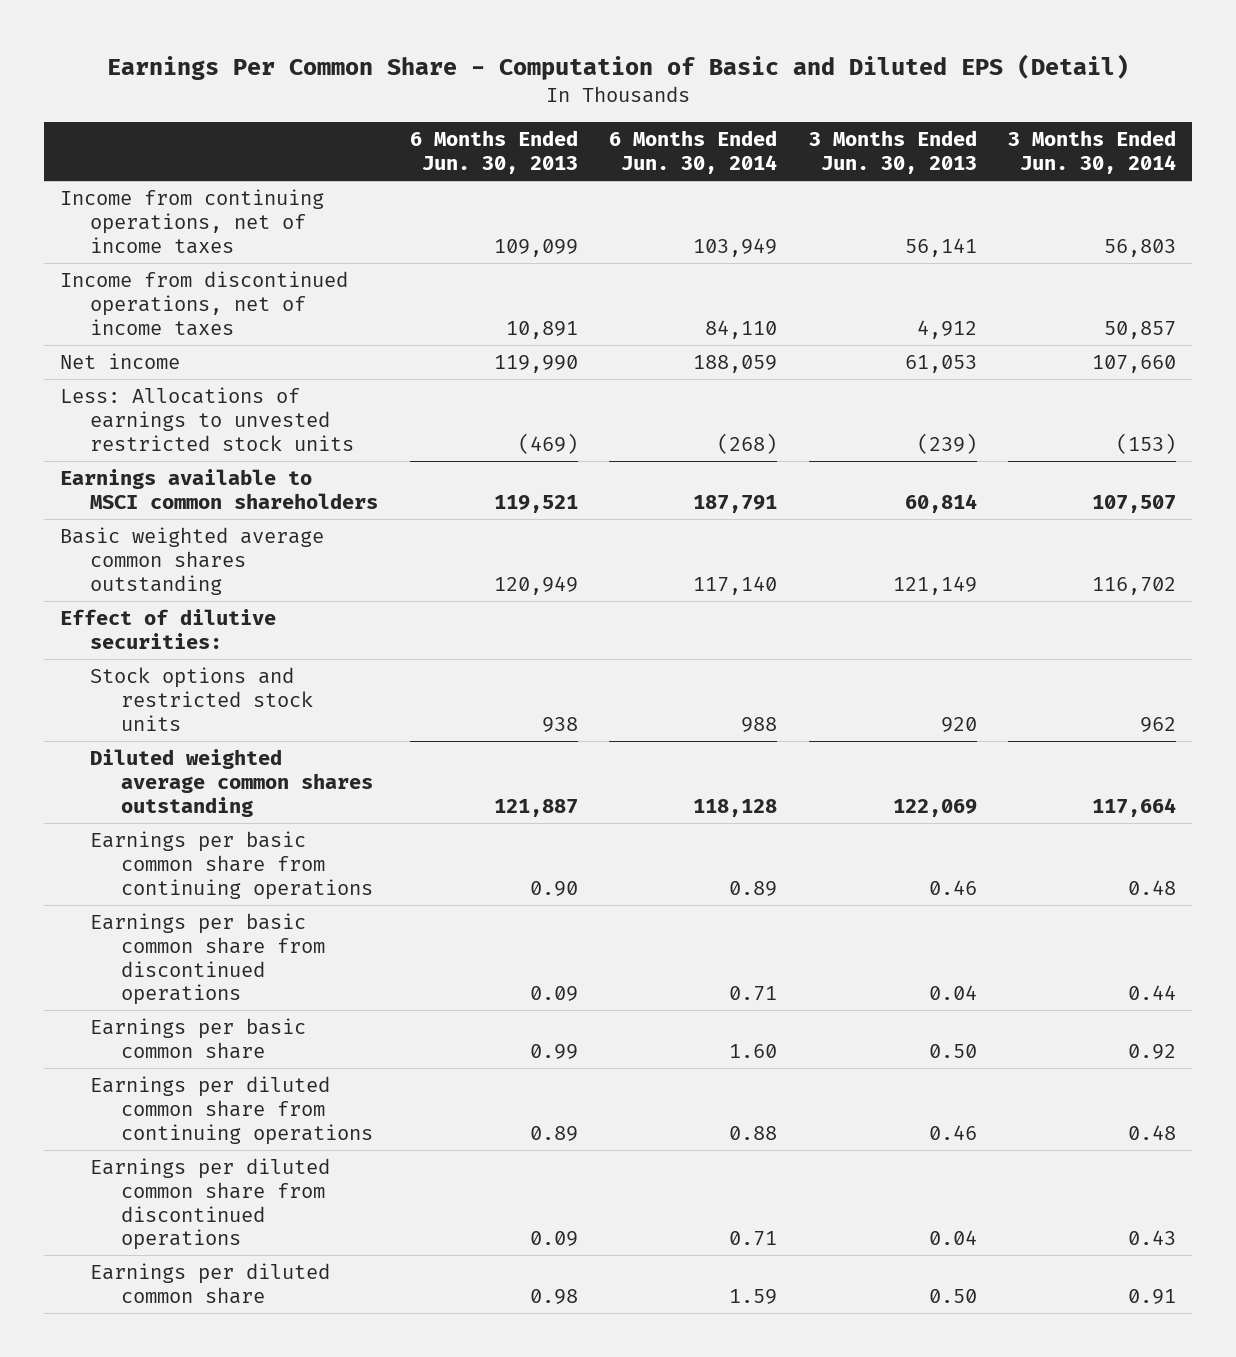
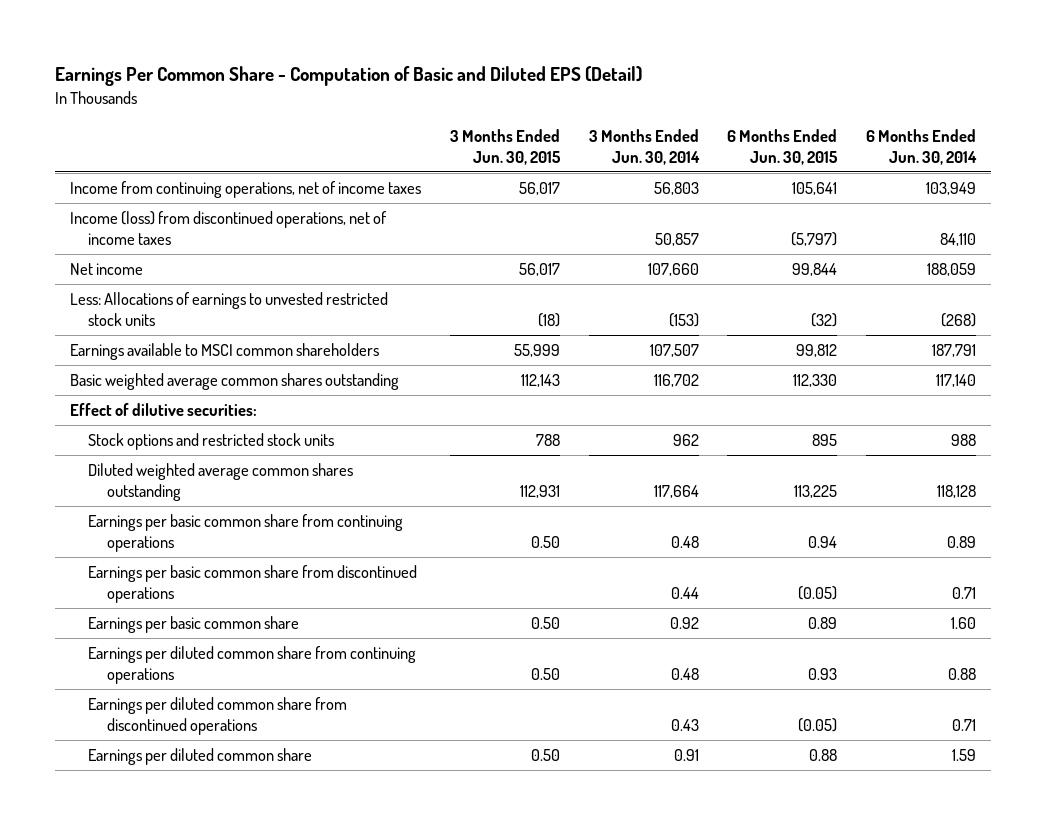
- | 6 Months Ended Jun. 30, 2013 | 6 Months Ended Jun. 30, 2014 | 3 Months Ended Jun. 30, 2013 | 3 Months Ended Jun. 30, 2014
+ | 3 Months Ended Jun. 30, 2015 | 3 Months Ended Jun. 30, 2014 | 6 Months Ended Jun. 30, 2015 | 6 Months Ended Jun. 30, 2014
- Income from discontinued operations, net of income taxes | 10,891 | 84,110 | 4,912 | 50,857
+ Income (loss) from discontinued operations, net of income taxes | | 50,857 | (5,797) | 84,110

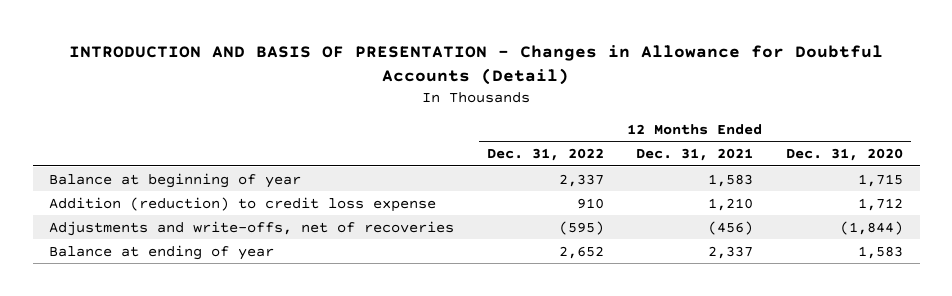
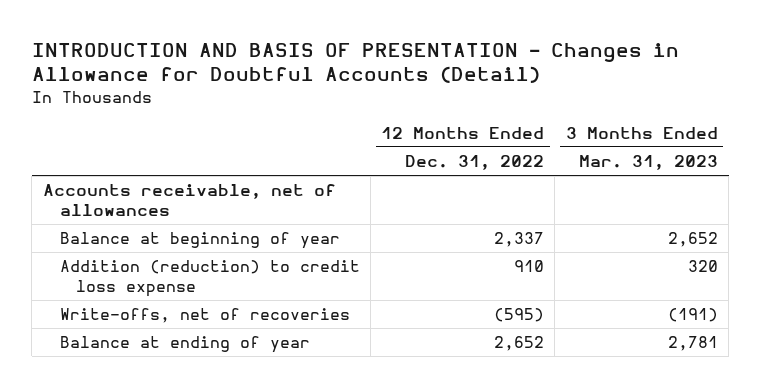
- | 12 Months Ended Dec. 31, 2022 | 12 Months Ended Dec. 31, 2021 | 12 Months Ended Dec. 31, 2020
+ | 12 Months Ended Dec. 31, 2022 | 3 Months Ended Mar. 31, 2023
+ Accounts receivable, net of allowances
- Adjustments and write-offs, net of recoveries | (595) | (456) | (1,844)
+ Write-offs, net of recoveries | (595) | (191)

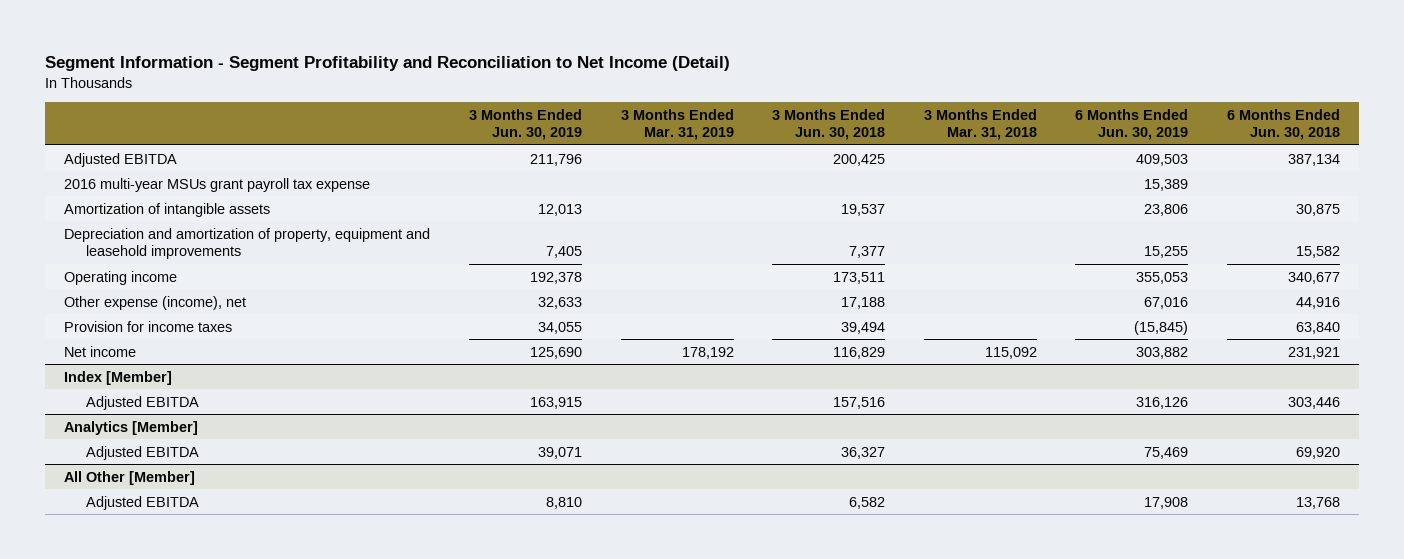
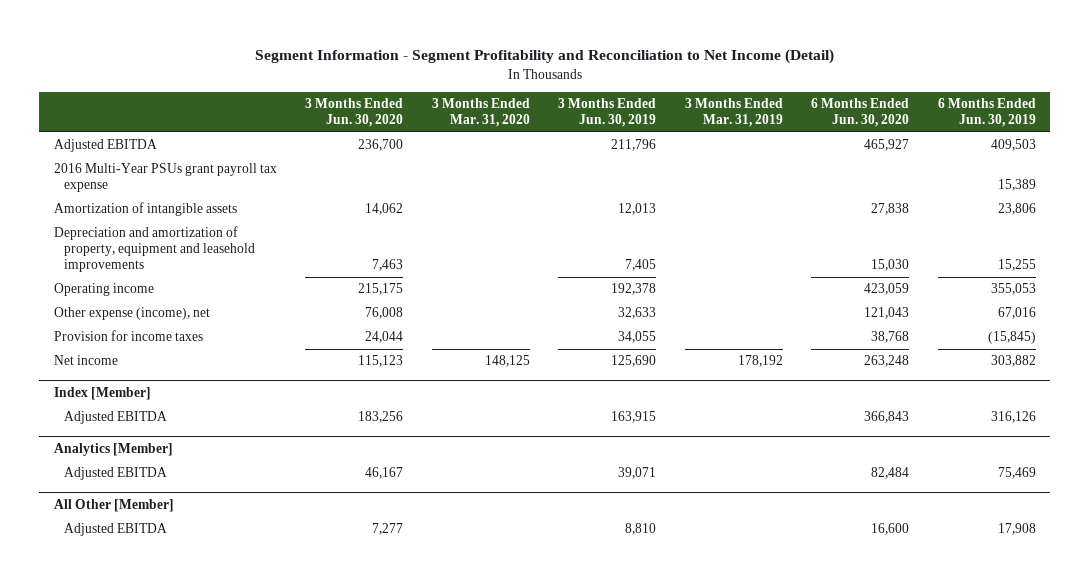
- | 3 Months Ended Jun. 30, 2019 | 3 Months Ended Mar. 31, 2019 | 3 Months Ended Jun. 30, 2018 | 3 Months Ended Mar. 31, 2018 | 6 Months Ended Jun. 30, 2019 | 6 Months Ended Jun. 30, 2018
+ | 3 Months Ended Jun. 30, 2020 | 3 Months Ended Mar. 31, 2020 | 3 Months Ended Jun. 30, 2019 | 3 Months Ended Mar. 31, 2019 | 6 Months Ended Jun. 30, 2020 | 6 Months Ended Jun. 30, 2019
- 2016 multi-year MSUs grant payroll tax expense | | | | | 15,389 |
+ 2016 Multi-Year PSUs grant payroll tax expense | | | | | | 15,389

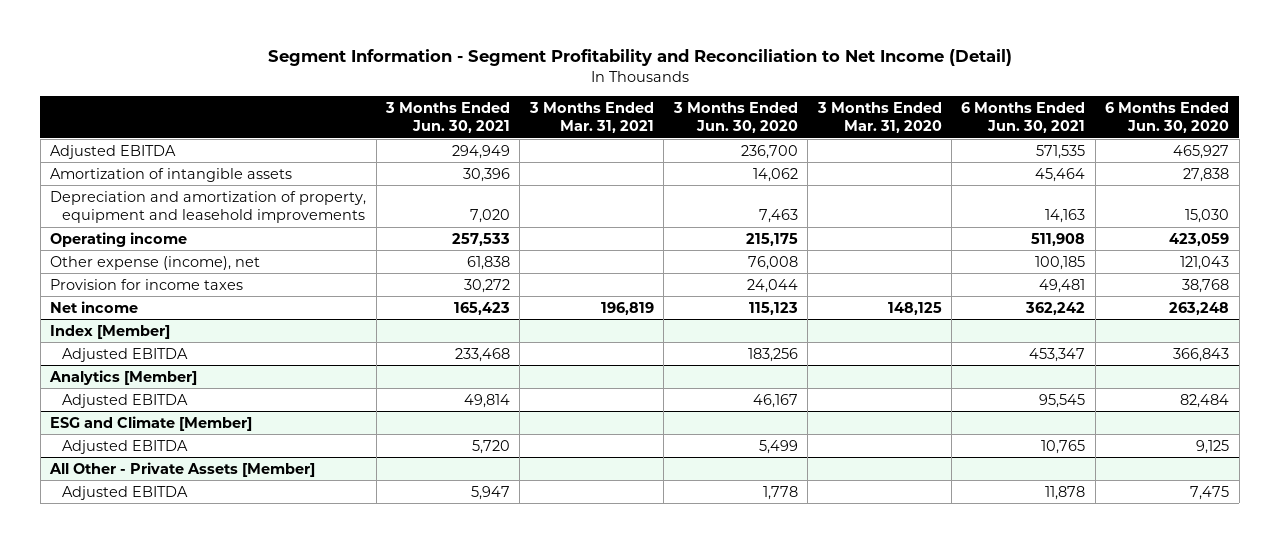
- | 3 Months Ended Jun. 30, 2020 | 3 Months Ended Mar. 31, 2020 | 3 Months Ended Jun. 30, 2019 | 3 Months Ended Mar. 31, 2019 | 6 Months Ended Jun. 30, 2020 | 6 Months Ended Jun. 30, 2019
+ | 3 Months Ended Jun. 30, 2021 | 3 Months Ended Mar. 31, 2021 | 3 Months Ended Jun. 30, 2020 | 3 Months Ended Mar. 31, 2020 | 6 Months Ended Jun. 30, 2021 | 6 Months Ended Jun. 30, 2020
- 2016 Multi-Year PSUs grant payroll tax expense | | | | | | 15,389
- All Other [Member]
- Adjusted EBITDA | 7,277 | | 8,810 | | 16,600 | 17,908
+ ESG and Climate [Member]
+ Adjusted EBITDA | 5,720 | | 5,499 | | 10,765 | 9,125
+ All Other - Private Assets [Member]
+ Adjusted EBITDA | 5,947 | | 1,778 | | 11,878 | 7,475

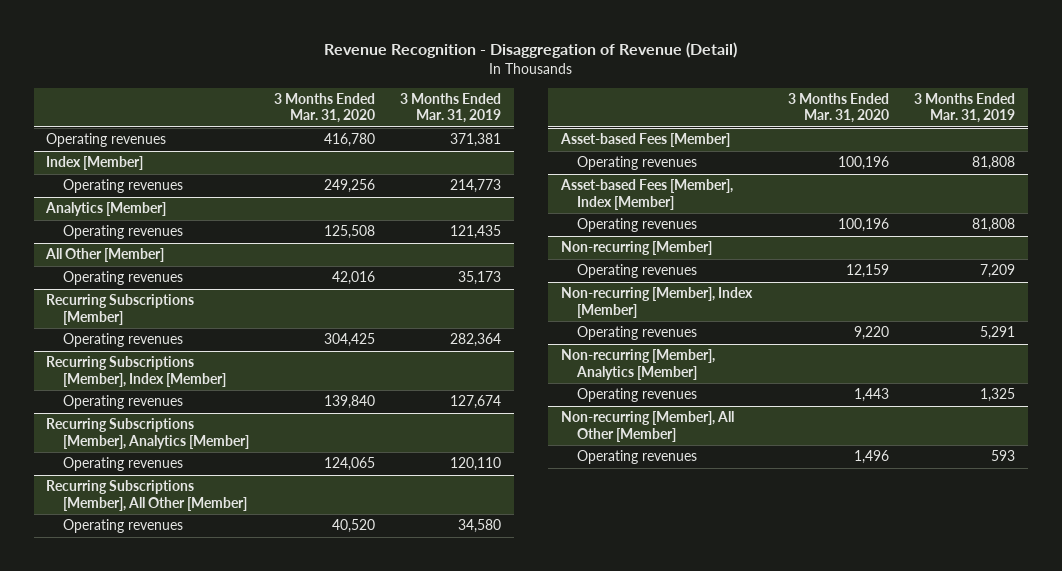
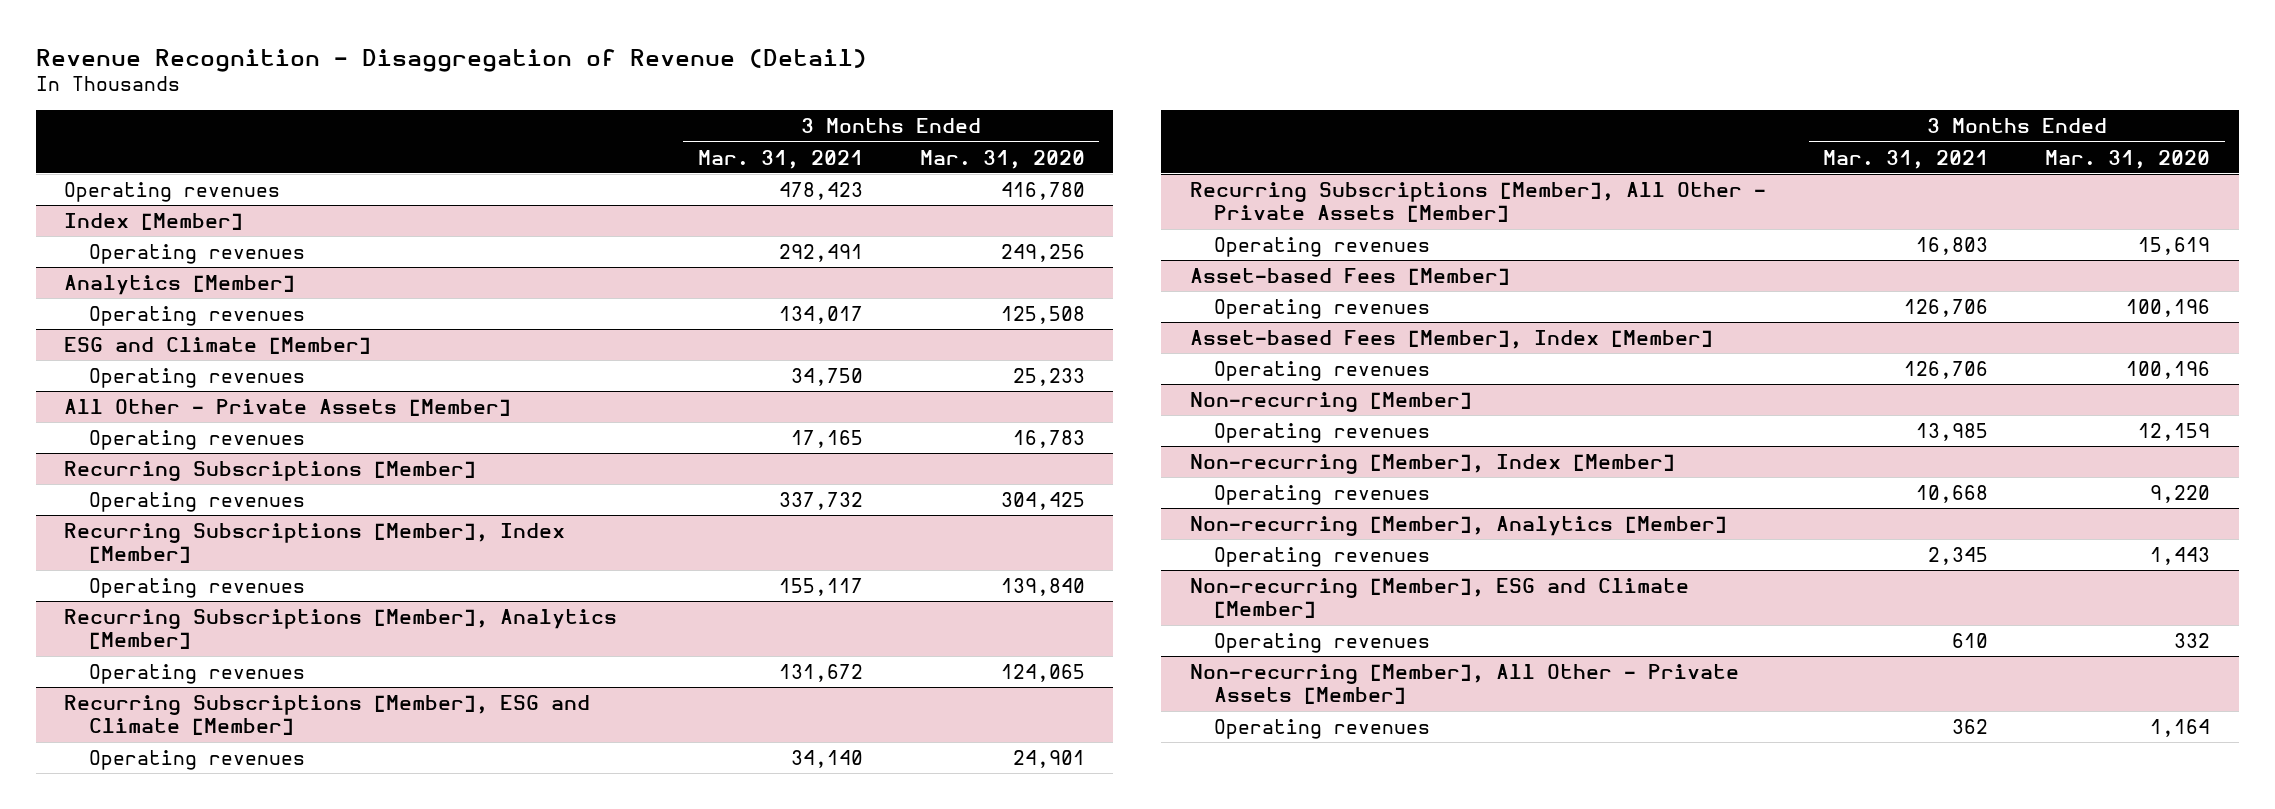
- | 3 Months Ended Mar. 31, 2020 | 3 Months Ended Mar. 31, 2019
+ | 3 Months Ended Mar. 31, 2021 | 3 Months Ended Mar. 31, 2020
- All Other [Member]
- Operating revenues | 42,016 | 35,173
+ ESG and Climate [Member]
+ Operating revenues | 34,750 | 25,233
+ All Other - Private Assets [Member]
+ Operating revenues | 17,165 | 16,783
- Recurring Subscriptions [Member], All Other [Member]
- Operating revenues | 40,520 | 34,580
+ Recurring Subscriptions [Member], ESG and Climate [Member]
+ Operating revenues | 34,140 | 24,901
+ Recurring Subscriptions [Member], All Other - Private Assets [Member]
+ Operating revenues | 16,803 | 15,619
- Non-recurring [Member], All Other [Member]
- Operating revenues | 1,496 | 593
+ Non-recurring [Member], ESG and Climate [Member]
+ Operating revenues | 610 | 332
+ Non-recurring [Member], All Other - Private Assets [Member]
+ Operating revenues | 362 | 1,164

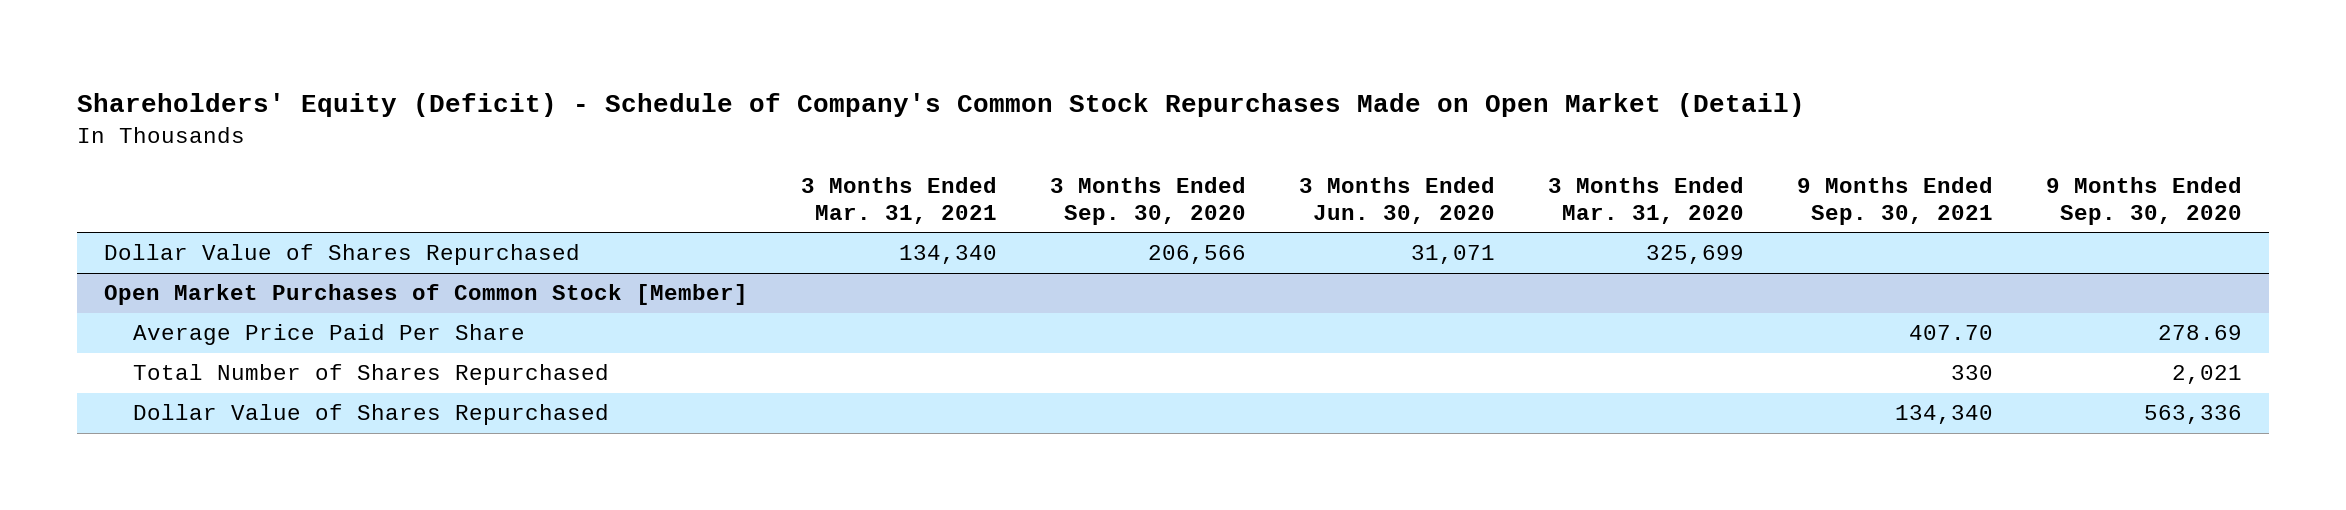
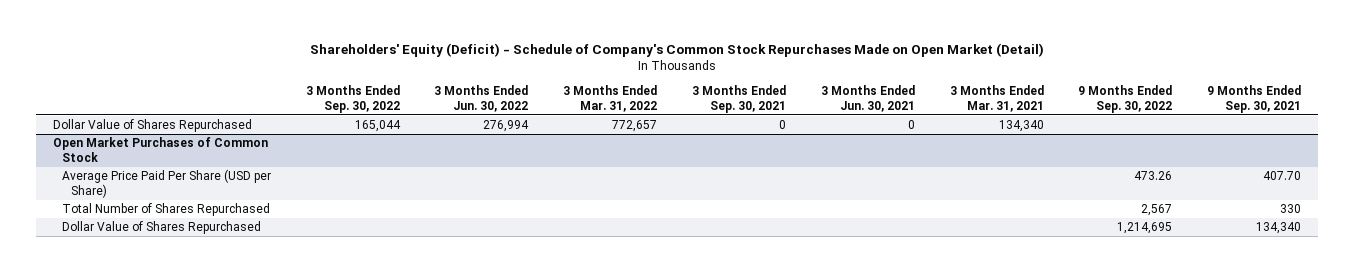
- | 3 Months Ended Mar. 31, 2021 | 3 Months Ended Sep. 30, 2020 | 3 Months Ended Jun. 30, 2020 | 3 Months Ended Mar. 31, 2020 | 9 Months Ended Sep. 30, 2021 | 9 Months Ended Sep. 30, 2020
+ | 3 Months Ended Sep. 30, 2022 | 3 Months Ended Jun. 30, 2022 | 3 Months Ended Mar. 31, 2022 | 3 Months Ended Sep. 30, 2021 | 3 Months Ended Jun. 30, 2021 | 3 Months Ended Mar. 31, 2021 | 9 Months Ended Sep. 30, 2022 | 9 Months Ended Sep. 30, 2021
- Open Market Purchases of Common Stock [Member]
- Average Price Paid Per Share | | | | | 407.70 | 278.69
+ Open Market Purchases of Common Stock
+ Average Price Paid Per Share (USD per Share) | | | | | | | 473.26 | 407.70

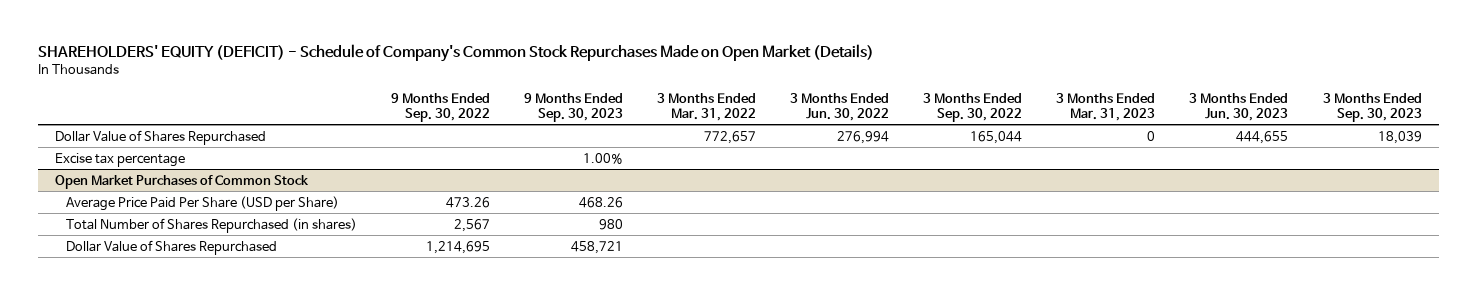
- Shareholders' Equity (Deficit) - Schedule of Company's Common Stock Repurchases Made on Open Market (Detail)
+ SHAREHOLDERS' EQUITY (DEFICIT) - Schedule of Company's Common Stock Repurchases Made on Open Market (Details)
- | 3 Months Ended Sep. 30, 2022 | 3 Months Ended Jun. 30, 2022 | 3 Months Ended Mar. 31, 2022 | 3 Months Ended Sep. 30, 2021 | 3 Months Ended Jun. 30, 2021 | 3 Months Ended Mar. 31, 2021 | 9 Months Ended Sep. 30, 2022 | 9 Months Ended Sep. 30, 2021
+ | 9 Months Ended Sep. 30, 2022 | 9 Months Ended Sep. 30, 2023 | 3 Months Ended Mar. 31, 2022 | 3 Months Ended Jun. 30, 2022 | 3 Months Ended Sep. 30, 2022 | 3 Months Ended Mar. 31, 2023 | 3 Months Ended Jun. 30, 2023 | 3 Months Ended Sep. 30, 2023
+ Excise tax percentage | | 1.00% | | | | | |
@ Open Market Purchases of Common Stock
- Total Number of Shares Repurchased | | | | | | | 2,567 | 330
+ Total Number of Shares Repurchased (in shares) | 2,567 | 980 | | | | | |

